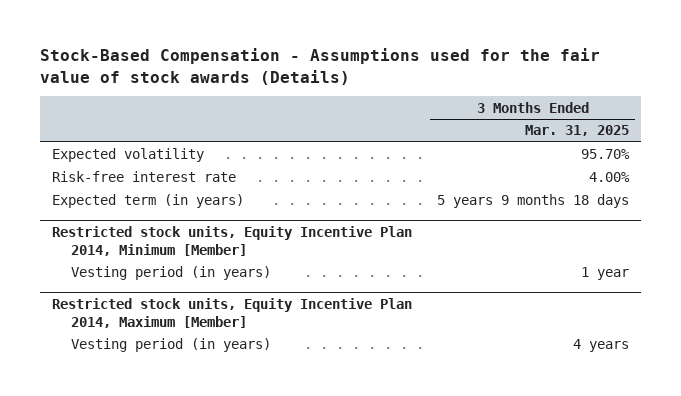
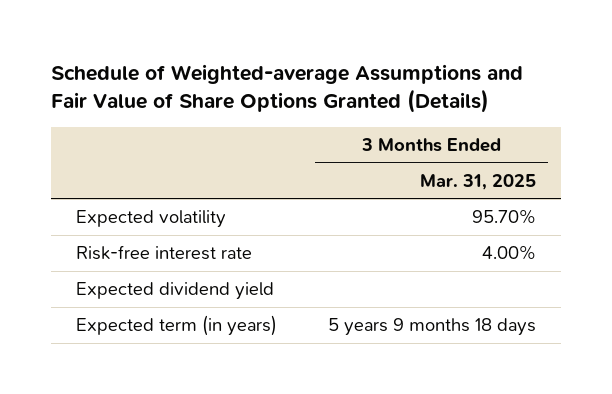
- Stock-Based Compensation - Assumptions used for the fair value of stock awards (Details)
+ Schedule of Weighted-average Assumptions and Fair Value of Share Options Granted (Details)
+ Expected dividend yield
- Restricted stock units, Equity Incentive Plan 2014, Minimum [Member]
- Vesting period (in years) | 1 year
- Restricted stock units, Equity Incentive Plan 2014, Maximum [Member]
- Vesting period (in years) | 4 years

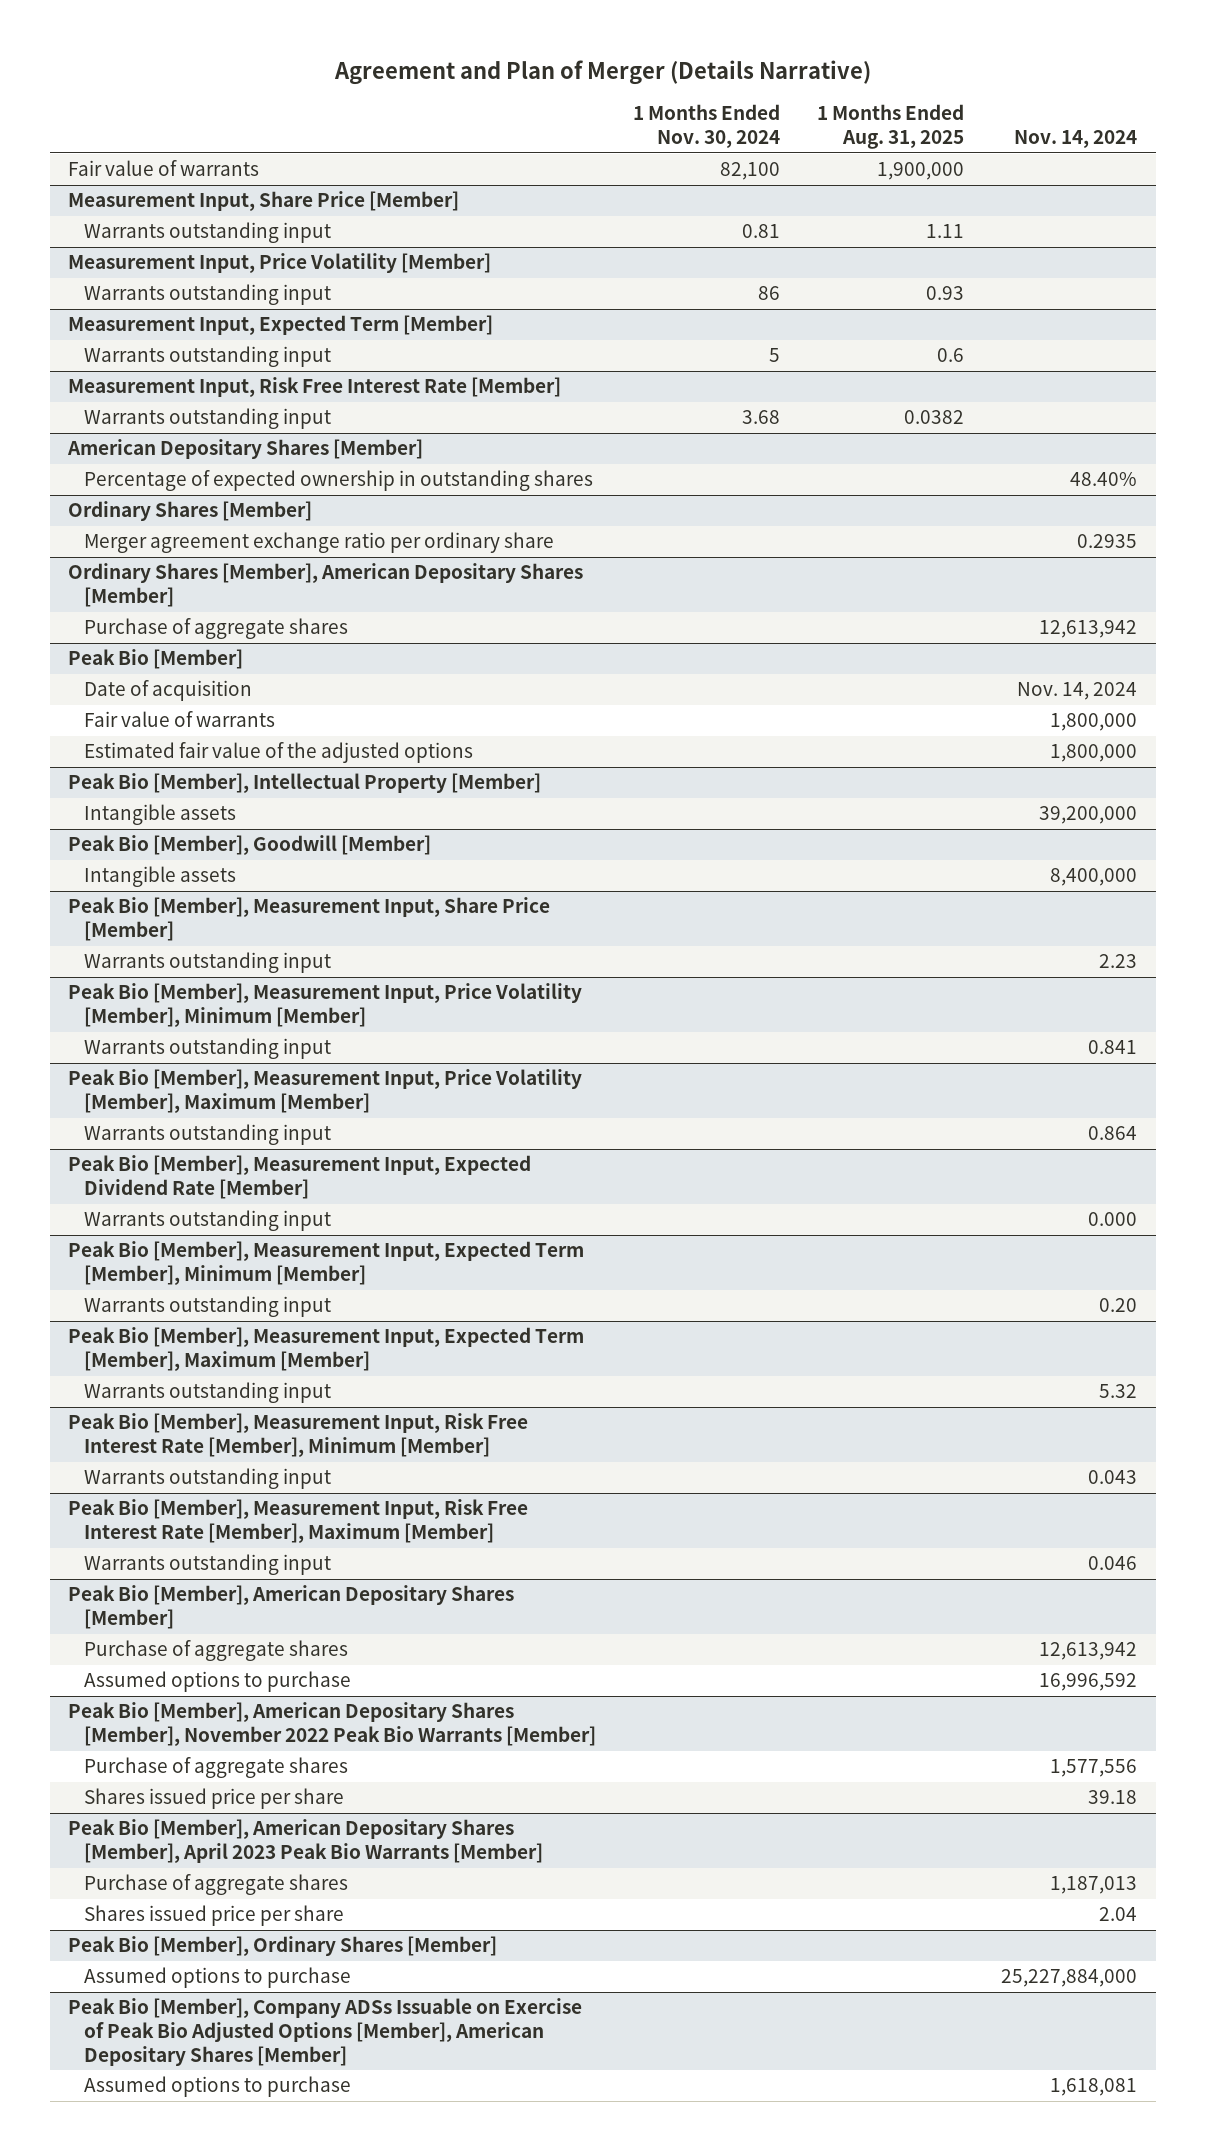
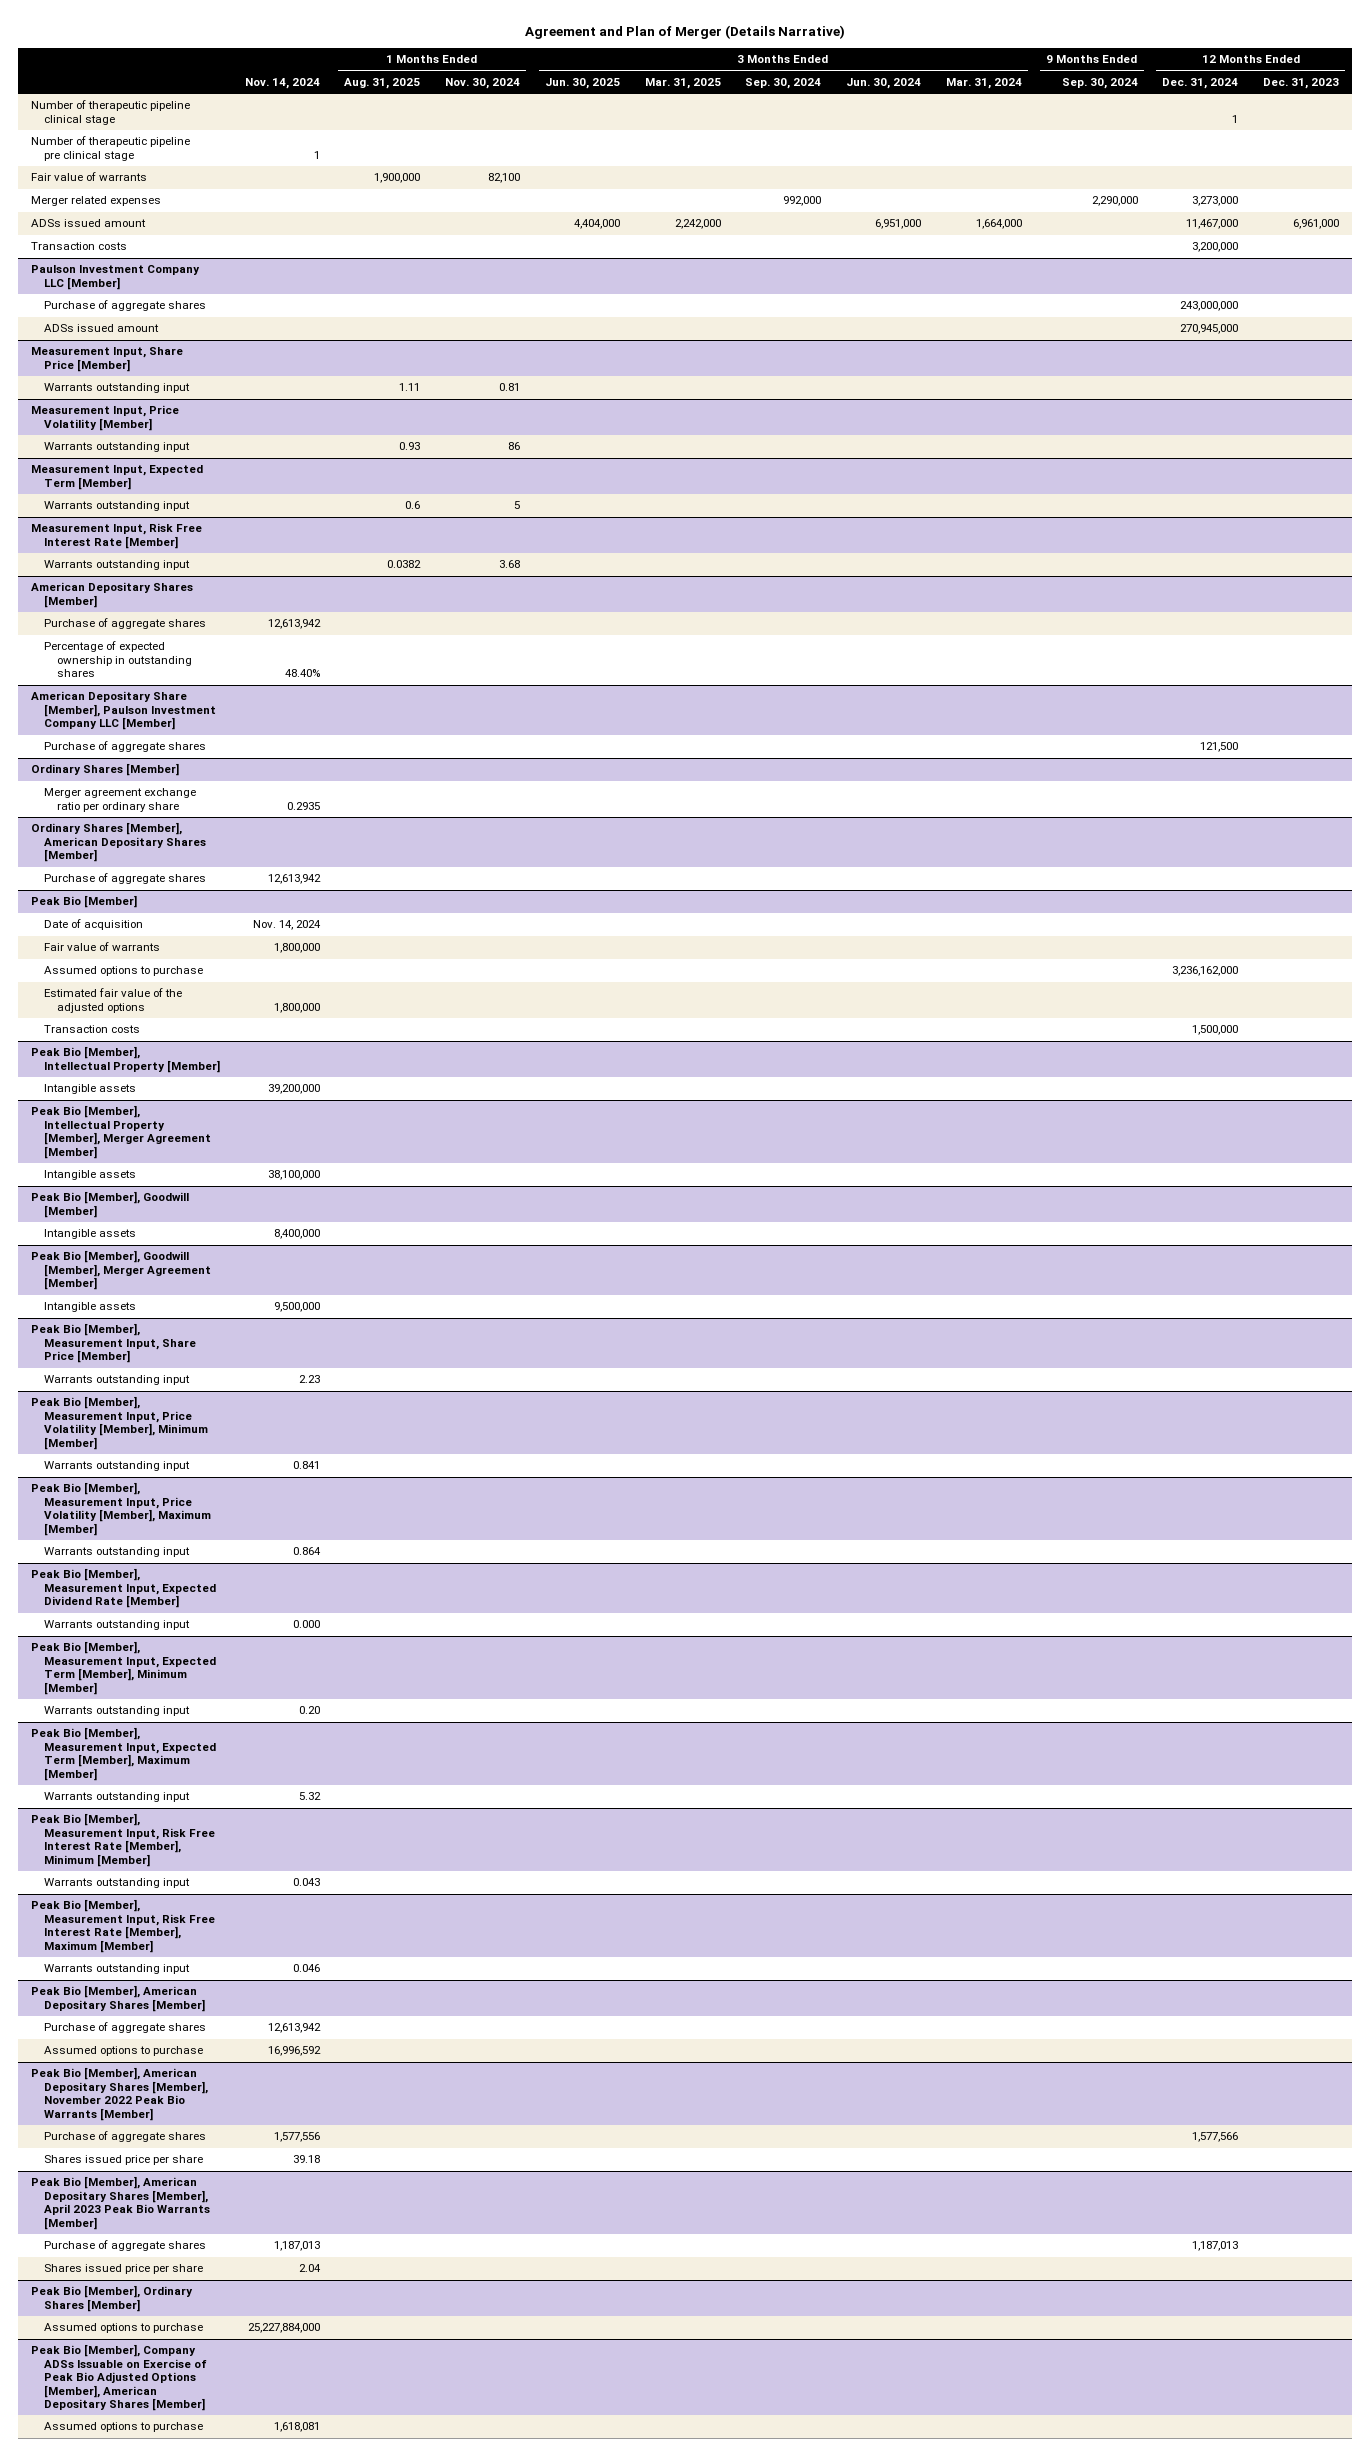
- | 1 Months Ended Nov. 30, 2024 | 1 Months Ended Aug. 31, 2025 | Nov. 14, 2024
+ | Nov. 14, 2024 | 1 Months Ended Aug. 31, 2025 | 1 Months Ended Nov. 30, 2024 | 3 Months Ended Jun. 30, 2025 | 3 Months Ended Mar. 31, 2025 | 3 Months Ended Sep. 30, 2024 | 3 Months Ended Jun. 30, 2024 | 3 Months Ended Mar. 31, 2024 | 9 Months Ended Sep. 30, 2024 | 12 Months Ended Dec. 31, 2024 | 12 Months Ended Dec. 31, 2023
+ Number of therapeutic pipeline clinical stage | | | | | | | | | | 1 |
+ Number of therapeutic pipeline pre clinical stage | 1 | | | | | | | | | |
+ Merger related expenses | | | | | | 992,000 | | | 2,290,000 | 3,273,000 |
+ ADSs issued amount | | | | 4,404,000 | 2,242,000 | | 6,951,000 | 1,664,000 | | 11,467,000 | 6,961,000
+ Transaction costs | | | | | | | | | | 3,200,000 |
+ Paulson Investment Company LLC [Member]
+ Purchase of aggregate shares | | | | | | | | | | 243,000,000 |
+ ADSs issued amount | | | | | | | | | | 270,945,000 |
@ American Depositary Shares [Member]
+ Purchase of aggregate shares | 12,613,942 | | | | | | | | | |
+ American Depositary Share [Member], Paulson Investment Company LLC [Member]
+ Purchase of aggregate shares | | | | | | | | | | 121,500 |
@ Peak Bio [Member]
+ Assumed options to purchase | | | | | | | | | | 3,236,162,000 |
+ Transaction costs | | | | | | | | | | 1,500,000 |
+ Peak Bio [Member], Intellectual Property [Member], Merger Agreement [Member]
+ Intangible assets | 38,100,000 | | | | | | | | | |
+ Peak Bio [Member], Goodwill [Member], Merger Agreement [Member]
+ Intangible assets | 9,500,000 | | | | | | | | | |

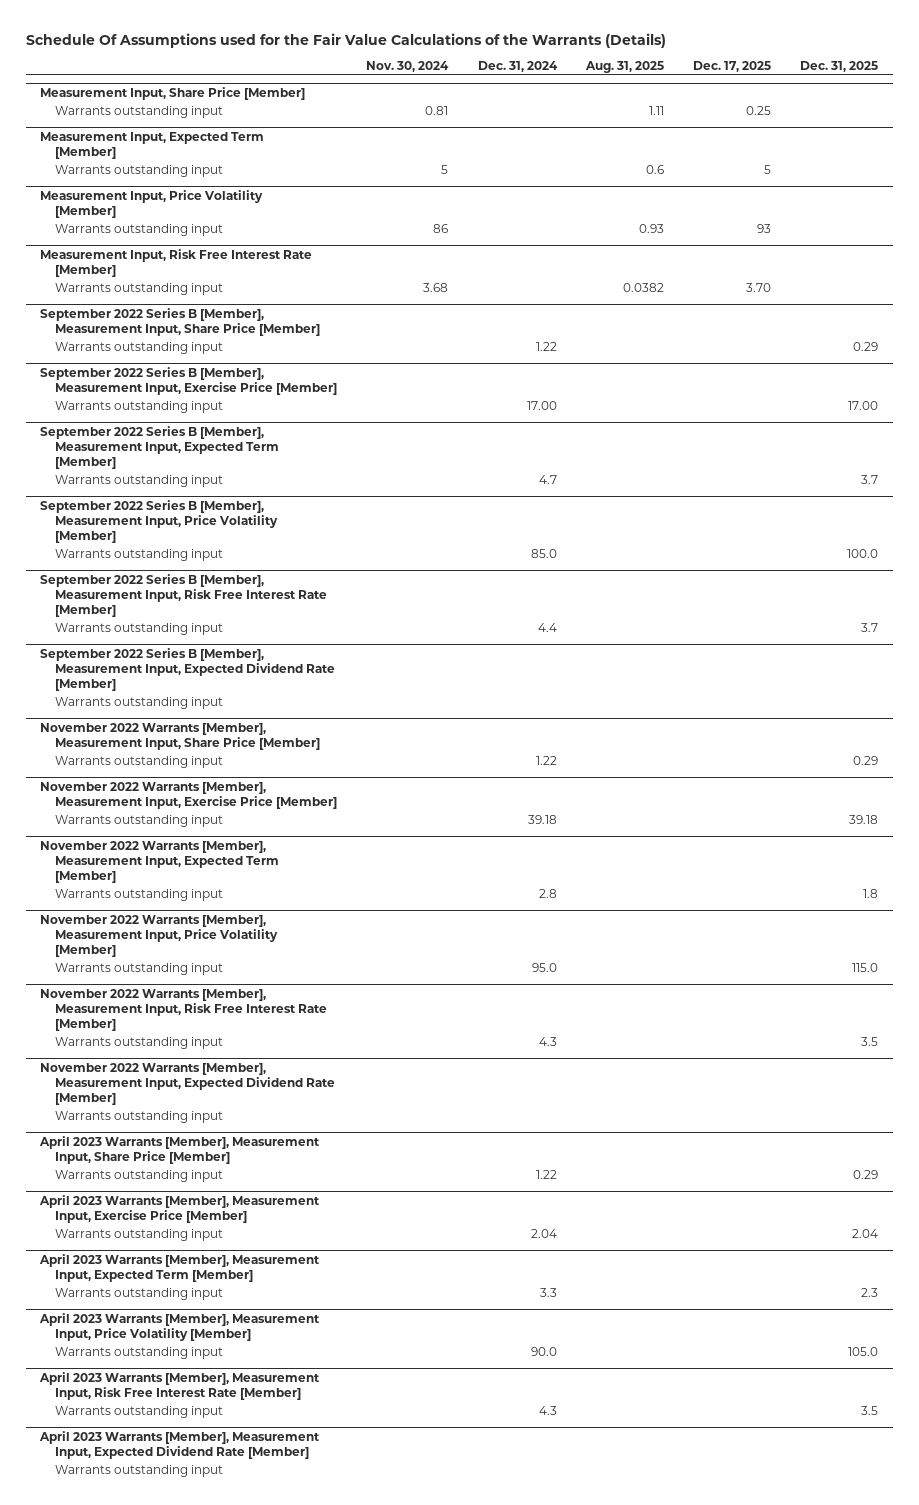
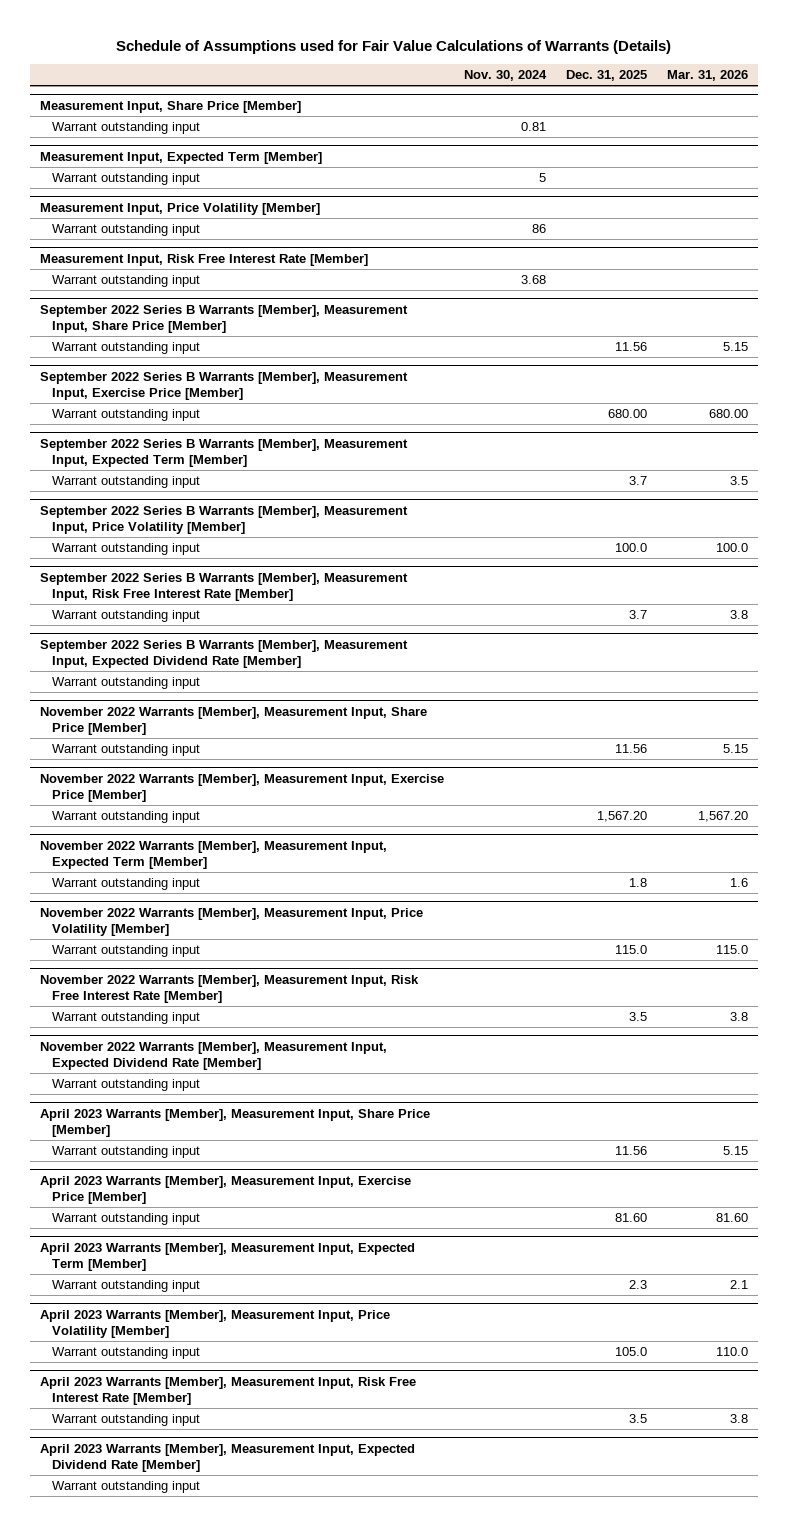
- Schedule Of Assumptions used for the Fair Value Calculations of the Warrants (Details)
+ Schedule of Assumptions used for Fair Value Calculations of Warrants (Details)
- | Nov. 30, 2024 | Dec. 31, 2024 | Aug. 31, 2025 | Dec. 17, 2025 | Dec. 31, 2025
+ | Nov. 30, 2024 | Dec. 31, 2025 | Mar. 31, 2026
@ Measurement Input, Share Price [Member]
- Warrants outstanding input | 0.81 | | 1.11 | 0.25 |
+ Warrant outstanding input | 0.81 | |
@ Measurement Input, Expected Term [Member]
- Warrants outstanding input | 5 | | 0.6 | 5 |
+ Warrant outstanding input | 5 | |
@ Measurement Input, Price Volatility [Member]
- Warrants outstanding input | 86 | | 0.93 | 93 |
+ Warrant outstanding input | 86 | |
@ Measurement Input, Risk Free Interest Rate [Member]
- Warrants outstanding input | 3.68 | | 0.0382 | 3.70 |
- September 2022 Series B [Member], Measurement Input, Share Price [Member]
- Warrants outstanding input | | 1.22 | | | 0.29
- September 2022 Series B [Member], Measurement Input, Exercise Price [Member]
- Warrants outstanding input | | 17.00 | | | 17.00
- September 2022 Series B [Member], Measurement Input, Expected Term [Member]
- Warrants outstanding input | | 4.7 | | | 3.7
- September 2022 Series B [Member], Measurement Input, Price Volatility [Member]
- Warrants outstanding input | | 85.0 | | | 100.0
- September 2022 Series B [Member], Measurement Input, Risk Free Interest Rate [Member]
- Warrants outstanding input | | 4.4 | | | 3.7
- September 2022 Series B [Member], Measurement Input, Expected Dividend Rate [Member]
- Warrants outstanding input
@ Measurement Input, Risk Free Interest Rate [Member]
+ Warrant outstanding input | 3.68 | |
+ September 2022 Series B Warrants [Member], Measurement Input, Share Price [Member]
+ Warrant outstanding input | | 11.56 | 5.15
+ September 2022 Series B Warrants [Member], Measurement Input, Exercise Price [Member]
+ Warrant outstanding input | | 680.00 | 680.00
+ September 2022 Series B Warrants [Member], Measurement Input, Expected Term [Member]
+ Warrant outstanding input | | 3.7 | 3.5
+ September 2022 Series B Warrants [Member], Measurement Input, Price Volatility [Member]
+ Warrant outstanding input | | 100.0 | 100.0
+ September 2022 Series B Warrants [Member], Measurement Input, Risk Free Interest Rate [Member]
+ Warrant outstanding input | | 3.7 | 3.8
+ September 2022 Series B Warrants [Member], Measurement Input, Expected Dividend Rate [Member]
+ Warrant outstanding input
@ November 2022 Warrants [Member], Measurement Input, Share Price [Member]
- Warrants outstanding input | | 1.22 | | | 0.29
+ Warrant outstanding input | | 11.56 | 5.15
@ November 2022 Warrants [Member], Measurement Input, Exercise Price [Member]
- Warrants outstanding input | | 39.18 | | | 39.18
+ Warrant outstanding input | | 1,567.20 | 1,567.20
@ November 2022 Warrants [Member], Measurement Input, Expected Term [Member]
- Warrants outstanding input | | 2.8 | | | 1.8
+ Warrant outstanding input | | 1.8 | 1.6
@ November 2022 Warrants [Member], Measurement Input, Price Volatility [Member]
- Warrants outstanding input | | 95.0 | | | 115.0
+ Warrant outstanding input | | 115.0 | 115.0
@ November 2022 Warrants [Member], Measurement Input, Risk Free Interest Rate [Member]
- Warrants outstanding input | | 4.3 | | | 3.5
+ Warrant outstanding input | | 3.5 | 3.8
@ November 2022 Warrants [Member], Measurement Input, Expected Dividend Rate [Member]
- Warrants outstanding input
+ Warrant outstanding input
@ April 2023 Warrants [Member], Measurement Input, Share Price [Member]
- Warrants outstanding input | | 1.22 | | | 0.29
+ Warrant outstanding input | | 11.56 | 5.15
@ April 2023 Warrants [Member], Measurement Input, Exercise Price [Member]
- Warrants outstanding input | | 2.04 | | | 2.04
+ Warrant outstanding input | | 81.60 | 81.60
@ April 2023 Warrants [Member], Measurement Input, Expected Term [Member]
- Warrants outstanding input | | 3.3 | | | 2.3
+ Warrant outstanding input | | 2.3 | 2.1
@ April 2023 Warrants [Member], Measurement Input, Price Volatility [Member]
- Warrants outstanding input | | 90.0 | | | 105.0
+ Warrant outstanding input | | 105.0 | 110.0
@ April 2023 Warrants [Member], Measurement Input, Risk Free Interest Rate [Member]
- Warrants outstanding input | | 4.3 | | | 3.5
+ Warrant outstanding input | | 3.5 | 3.8
@ April 2023 Warrants [Member], Measurement Input, Expected Dividend Rate [Member]
- Warrants outstanding input
+ Warrant outstanding input

